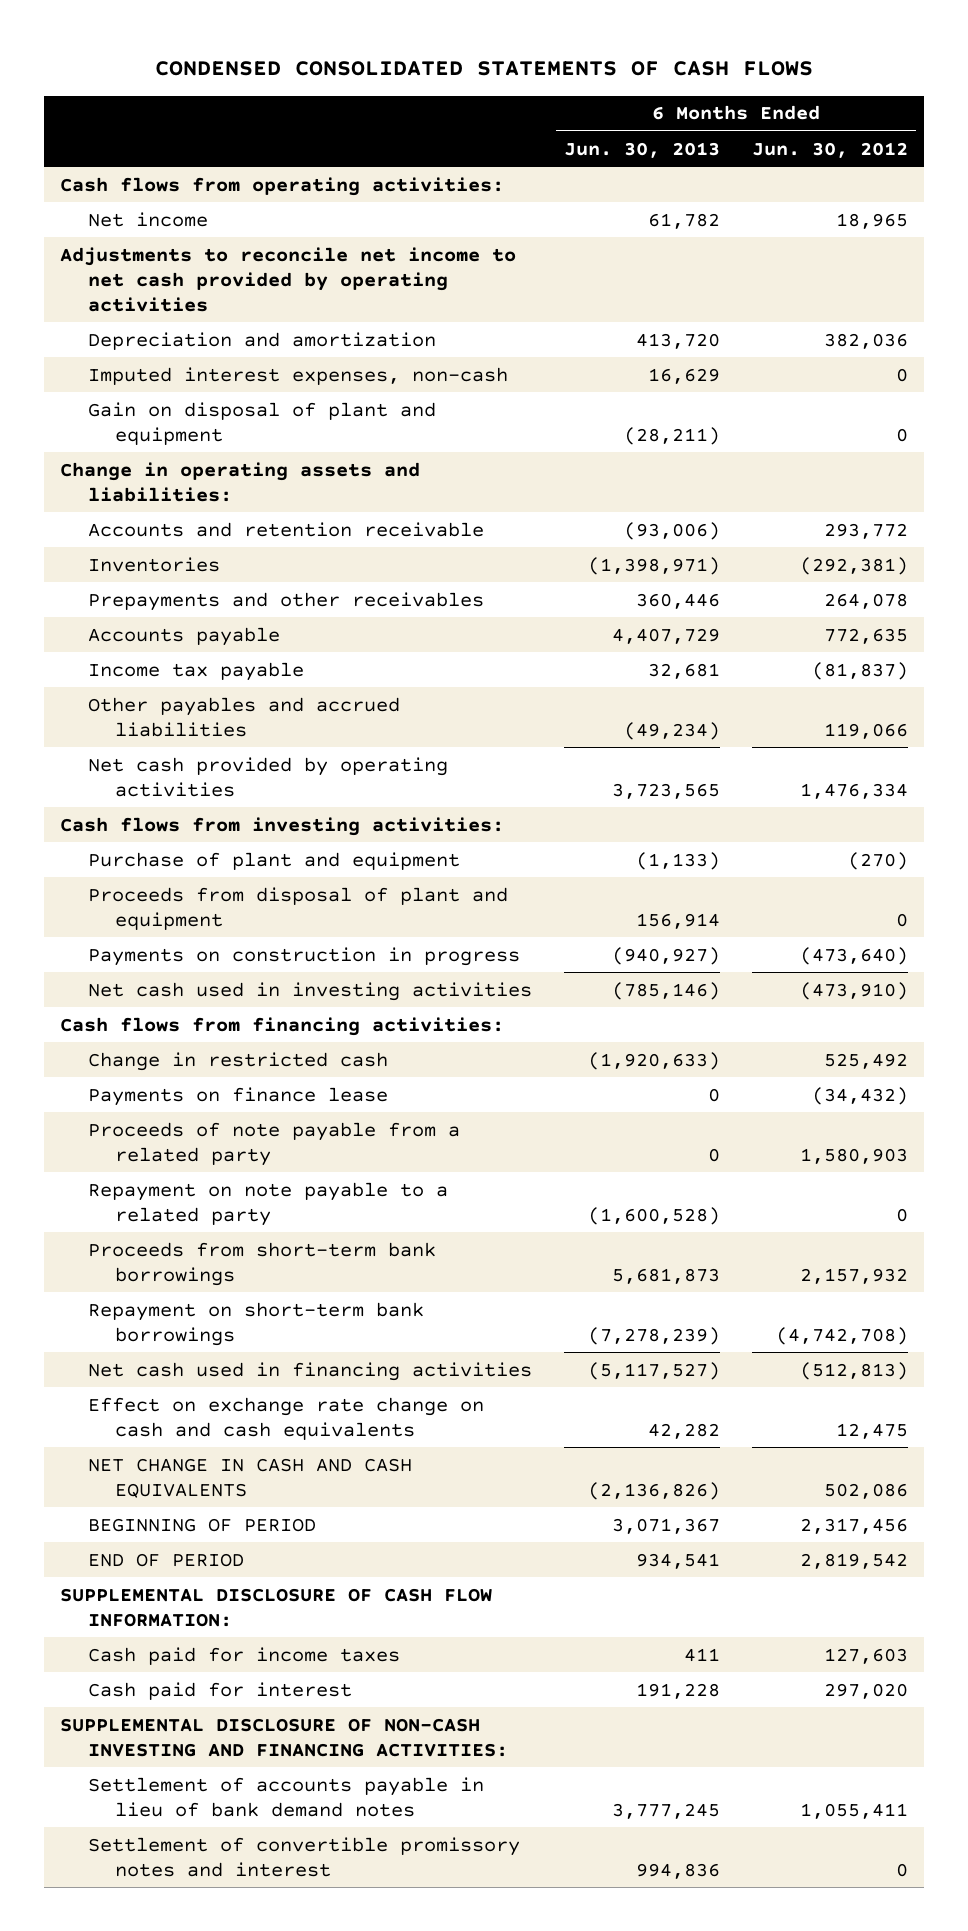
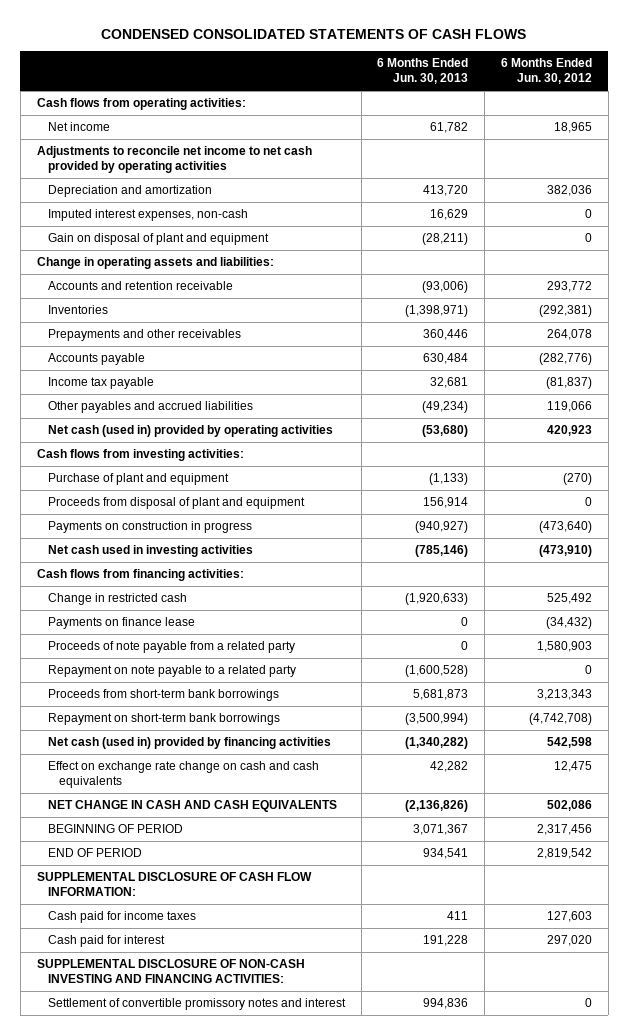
- Accounts payable | 4,407,729 | 772,635
+ Accounts payable | 630,484 | (282,776)
- Net cash provided by operating activities | 3,723,565 | 1,476,334
+ Net cash (used in) provided by operating activities | (53,680) | 420,923
- Proceeds from short-term bank borrowings | 5,681,873 | 2,157,932
- Repayment on short-term bank borrowings | (7,278,239) | (4,742,708)
- Net cash used in financing activities | (5,117,527) | (512,813)
+ Proceeds from short-term bank borrowings | 5,681,873 | 3,213,343
+ Repayment on short-term bank borrowings | (3,500,994) | (4,742,708)
+ Net cash (used in) provided by financing activities | (1,340,282) | 542,598
- Settlement of accounts payable in lieu of bank demand notes | 3,777,245 | 1,055,411

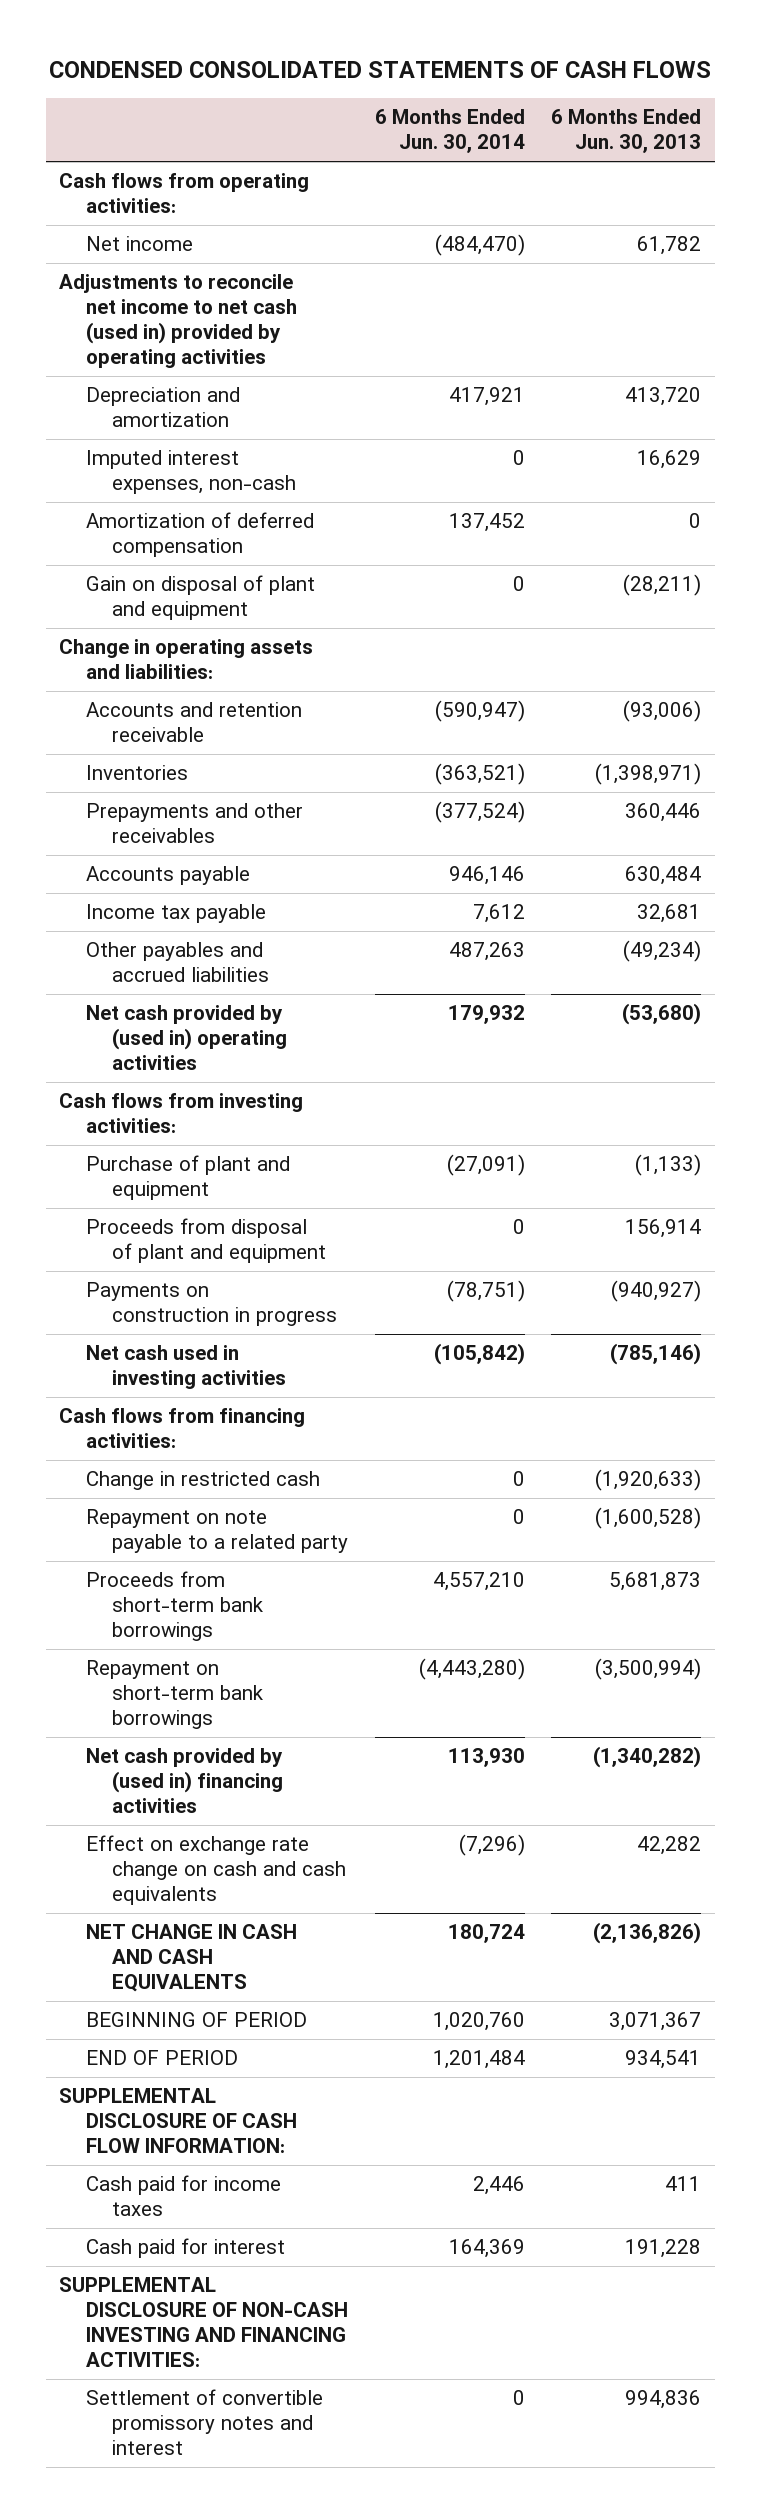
- | 6 Months Ended Jun. 30, 2013 | 6 Months Ended Jun. 30, 2012
+ | 6 Months Ended Jun. 30, 2014 | 6 Months Ended Jun. 30, 2013
- Adjustments to reconcile net income to net cash provided by operating activities
+ Adjustments to reconcile net income to net cash (used in) provided by operating activities
+ Amortization of deferred compensation | 137,452 | 0
- Net cash (used in) provided by operating activities | (53,680) | 420,923
+ Net cash provided by (used in) operating activities | 179,932 | (53,680)
- Payments on finance lease | 0 | (34,432)
- Proceeds of note payable from a related party | 0 | 1,580,903
- Net cash (used in) provided by financing activities | (1,340,282) | 542,598
+ Net cash provided by (used in) financing activities | 113,930 | (1,340,282)

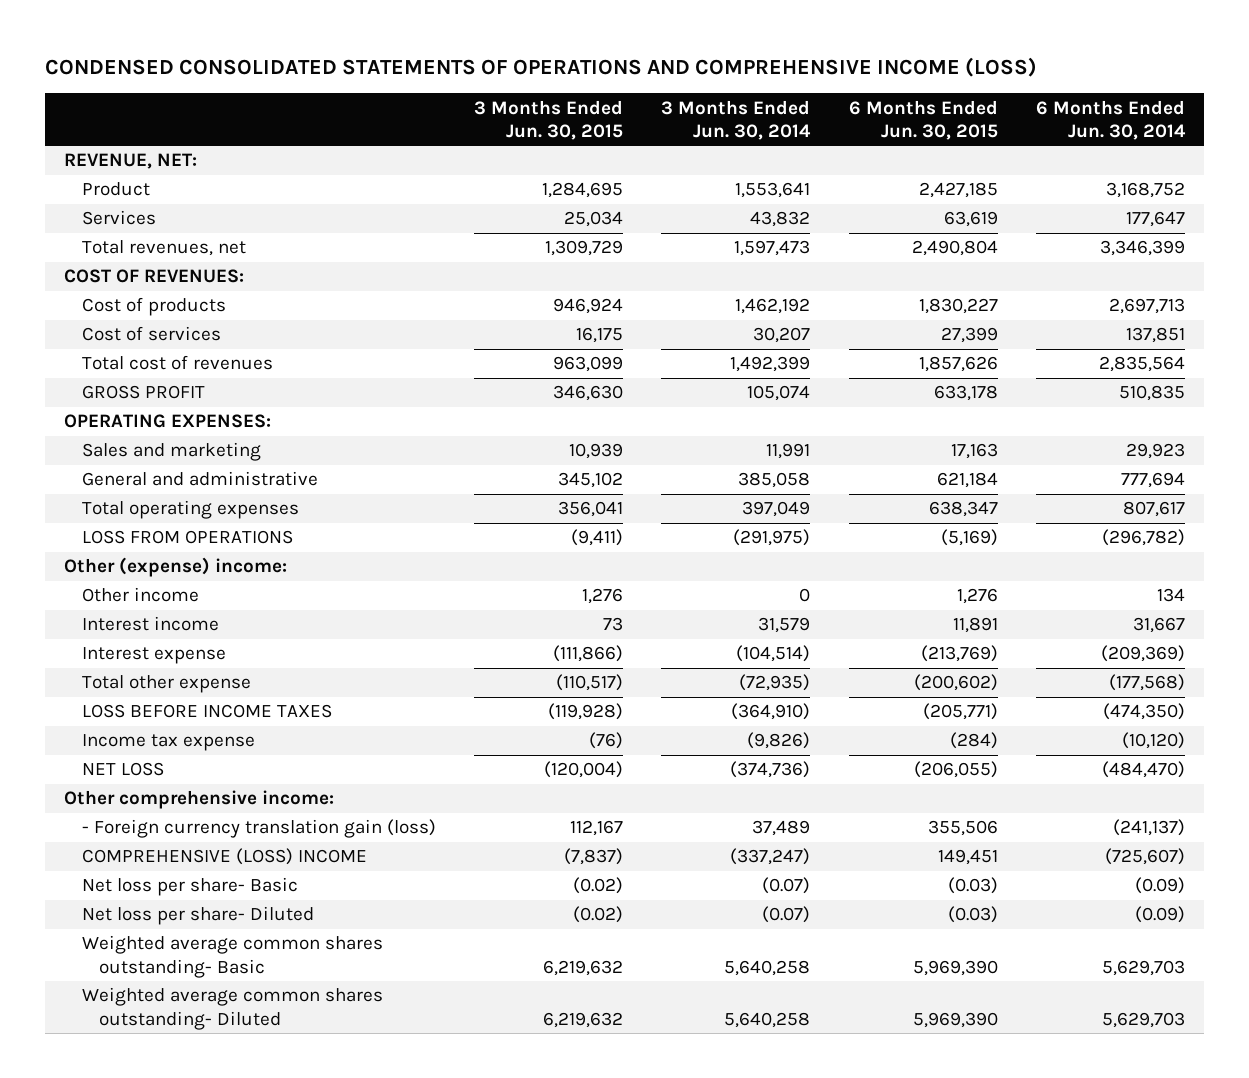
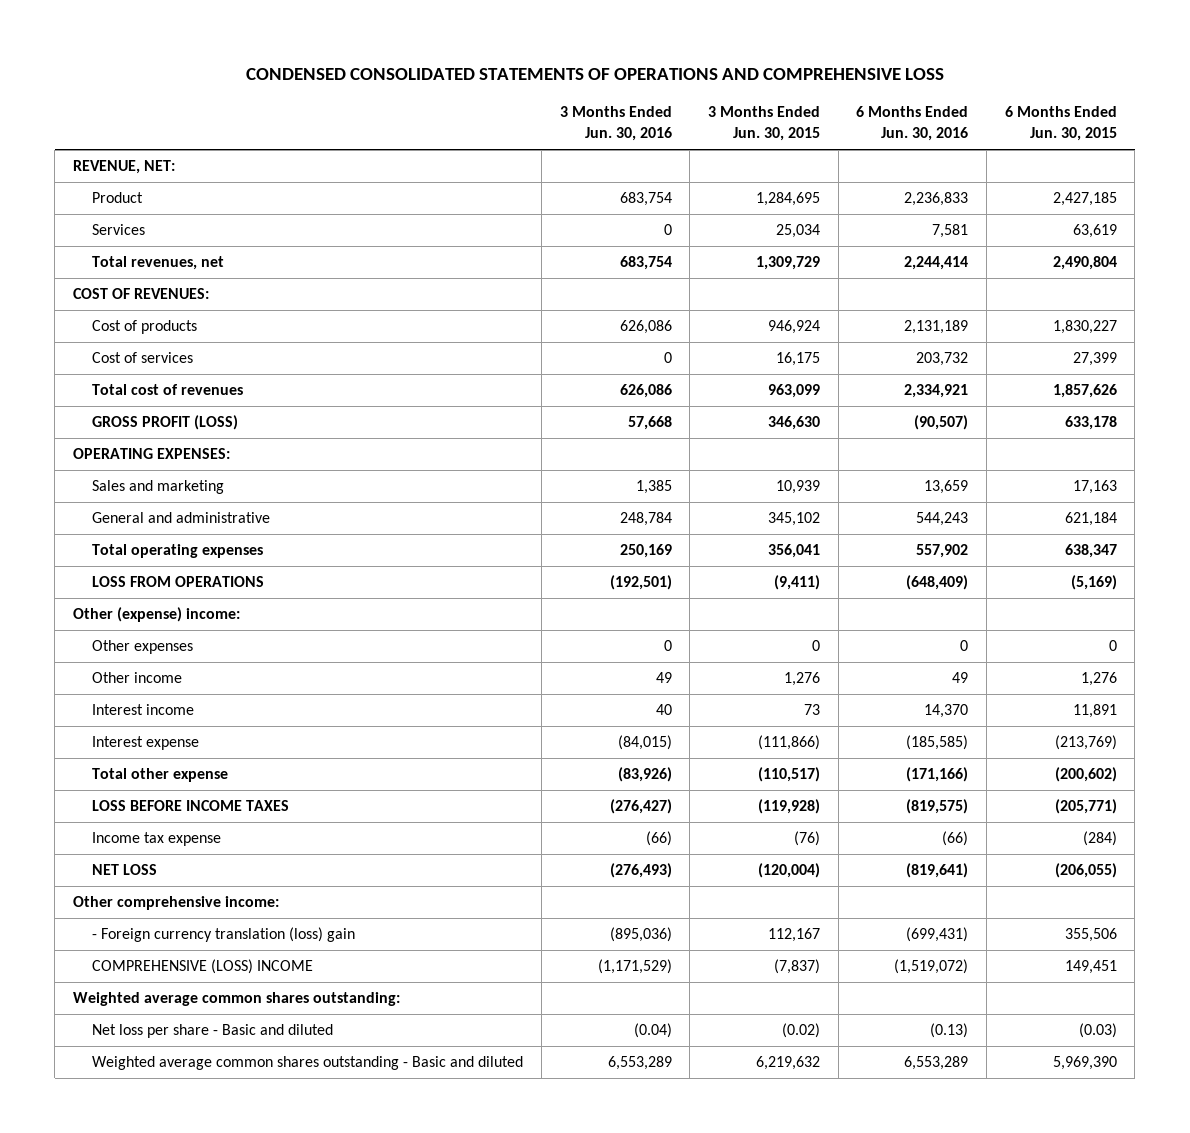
- CONDENSED CONSOLIDATED STATEMENTS OF OPERATIONS AND COMPREHENSIVE INCOME (LOSS)
+ CONDENSED CONSOLIDATED STATEMENTS OF OPERATIONS AND COMPREHENSIVE LOSS
- | 3 Months Ended Jun. 30, 2015 | 3 Months Ended Jun. 30, 2014 | 6 Months Ended Jun. 30, 2015 | 6 Months Ended Jun. 30, 2014
+ | 3 Months Ended Jun. 30, 2016 | 3 Months Ended Jun. 30, 2015 | 6 Months Ended Jun. 30, 2016 | 6 Months Ended Jun. 30, 2015
- GROSS PROFIT | 346,630 | 105,074 | 633,178 | 510,835
+ GROSS PROFIT (LOSS) | 57,668 | 346,630 | (90,507) | 633,178
+ Other expenses | 0 | 0 | 0 | 0
- - Foreign currency translation gain (loss) | 112,167 | 37,489 | 355,506 | (241,137)
+ - Foreign currency translation (loss) gain | (895,036) | 112,167 | (699,431) | 355,506
- Net loss per share- Basic | (0.02) | (0.07) | (0.03) | (0.09)
- Net loss per share- Diluted | (0.02) | (0.07) | (0.03) | (0.09)
- Weighted average common shares outstanding- Basic | 6,219,632 | 5,640,258 | 5,969,390 | 5,629,703
- Weighted average common shares outstanding- Diluted | 6,219,632 | 5,640,258 | 5,969,390 | 5,629,703
+ Weighted average common shares outstanding:
+ Net loss per share - Basic and diluted | (0.04) | (0.02) | (0.13) | (0.03)
+ Weighted average common shares outstanding - Basic and diluted | 6,553,289 | 6,219,632 | 6,553,289 | 5,969,390

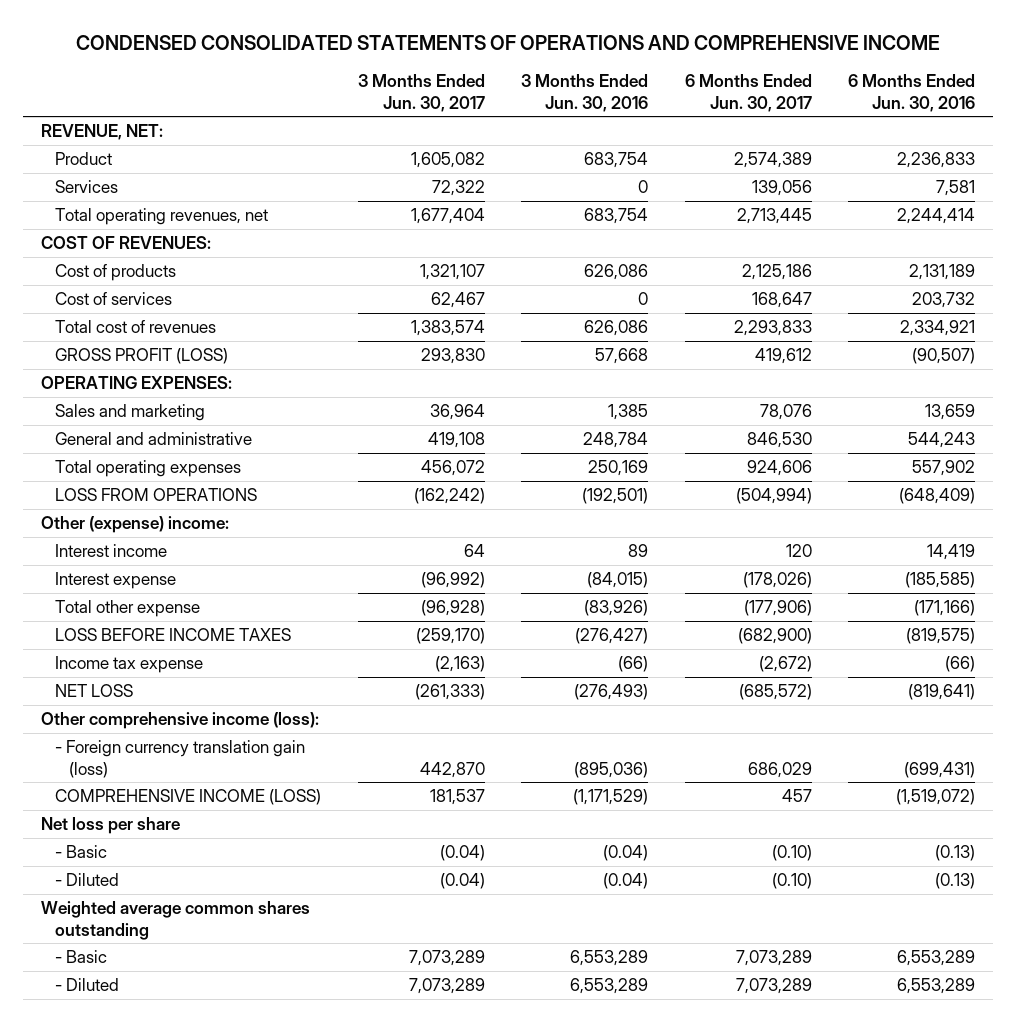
- CONDENSED CONSOLIDATED STATEMENTS OF OPERATIONS AND COMPREHENSIVE LOSS
+ CONDENSED CONSOLIDATED STATEMENTS OF OPERATIONS AND COMPREHENSIVE INCOME
- | 3 Months Ended Jun. 30, 2016 | 3 Months Ended Jun. 30, 2015 | 6 Months Ended Jun. 30, 2016 | 6 Months Ended Jun. 30, 2015
+ | 3 Months Ended Jun. 30, 2017 | 3 Months Ended Jun. 30, 2016 | 6 Months Ended Jun. 30, 2017 | 6 Months Ended Jun. 30, 2016
- Total revenues, net | 683,754 | 1,309,729 | 2,244,414 | 2,490,804
+ Total operating revenues, net | 1,677,404 | 683,754 | 2,713,445 | 2,244,414
- Other expenses | 0 | 0 | 0 | 0
- Other income | 49 | 1,276 | 49 | 1,276
- Interest income | 40 | 73 | 14,370 | 11,891
+ Interest income | 64 | 89 | 120 | 14,419
- Other comprehensive income:
- - Foreign currency translation (loss) gain | (895,036) | 112,167 | (699,431) | 355,506
- COMPREHENSIVE (LOSS) INCOME | (1,171,529) | (7,837) | (1,519,072) | 149,451
- Weighted average common shares outstanding:
- Net loss per share - Basic and diluted | (0.04) | (0.02) | (0.13) | (0.03)
- Weighted average common shares outstanding - Basic and diluted | 6,553,289 | 6,219,632 | 6,553,289 | 5,969,390
+ Other comprehensive income (loss):
+ - Foreign currency translation gain (loss) | 442,870 | (895,036) | 686,029 | (699,431)
+ COMPREHENSIVE INCOME (LOSS) | 181,537 | (1,171,529) | 457 | (1,519,072)
+ Net loss per share
+ - Basic | (0.04) | (0.04) | (0.10) | (0.13)
+ - Diluted | (0.04) | (0.04) | (0.10) | (0.13)
+ Weighted average common shares outstanding
+ - Basic | 7,073,289 | 6,553,289 | 7,073,289 | 6,553,289
+ - Diluted | 7,073,289 | 6,553,289 | 7,073,289 | 6,553,289

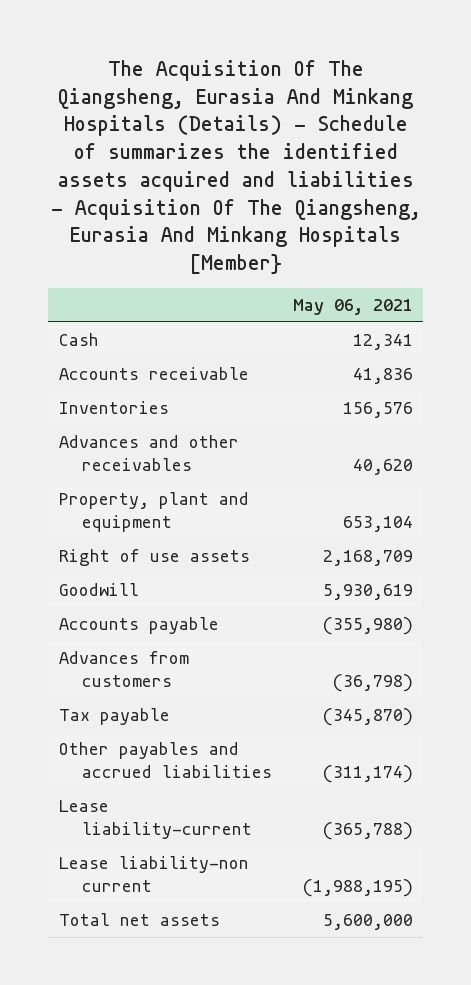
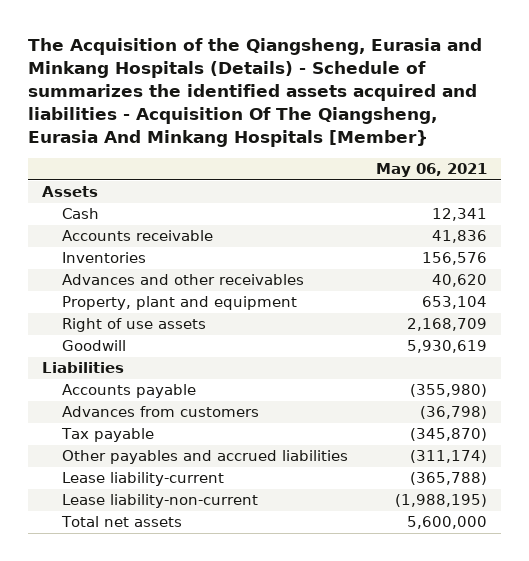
- The Acquisition Of The Qiangsheng, Eurasia And Minkang Hospitals (Details) - Schedule of summarizes the identified assets acquired and liabilities - Acquisition Of The Qiangsheng, Eurasia And Minkang Hospitals [Member}
+ The Acquisition of the Qiangsheng, Eurasia and Minkang Hospitals (Details) - Schedule of summarizes the identified assets acquired and liabilities - Acquisition Of The Qiangsheng, Eurasia And Minkang Hospitals [Member}
+ Assets
+ Liabilities
- Lease liability-non current | (1,988,195)
+ Lease liability-non-current | (1,988,195)

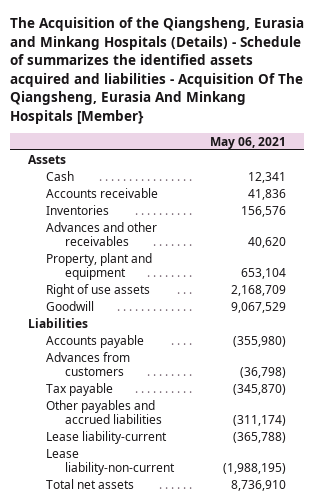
- Goodwill | 5,930,619
+ Goodwill | 9,067,529
- Total net assets | 5,600,000
+ Total net assets | 8,736,910

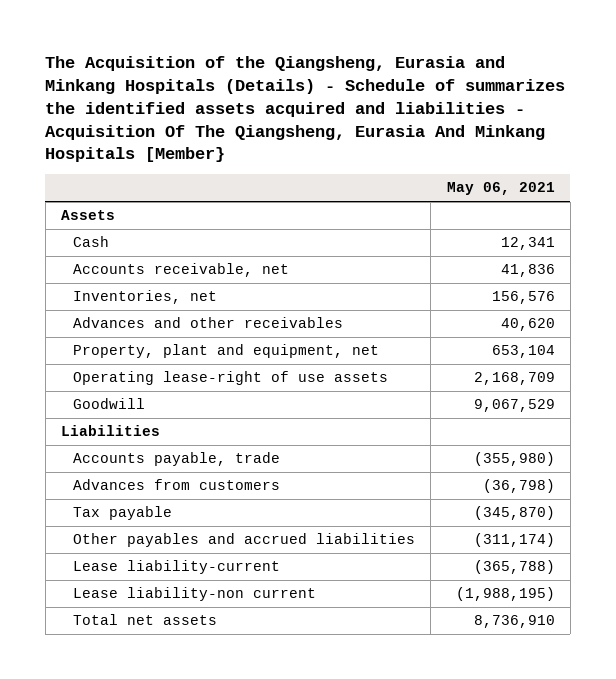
- Accounts receivable | 41,836
- Inventories | 156,576
+ Accounts receivable, net | 41,836
+ Inventories, net | 156,576
- Property, plant and equipment | 653,104
- Right of use assets | 2,168,709
+ Property, plant and equipment, net | 653,104
+ Operating lease-right of use assets | 2,168,709
- Accounts payable | (355,980)
+ Accounts payable, trade | (355,980)
- Lease liability-non-current | (1,988,195)
+ Lease liability-non current | (1,988,195)

